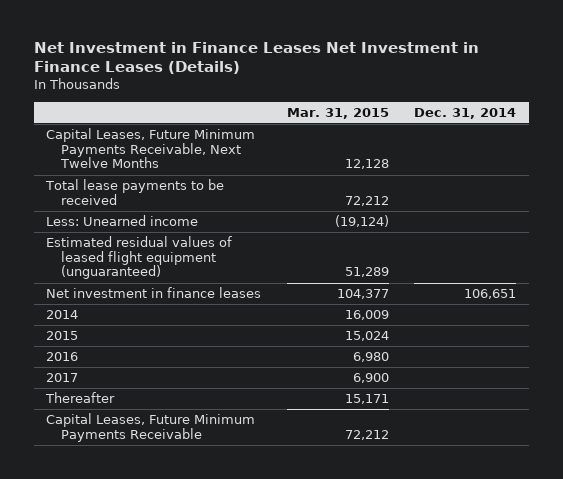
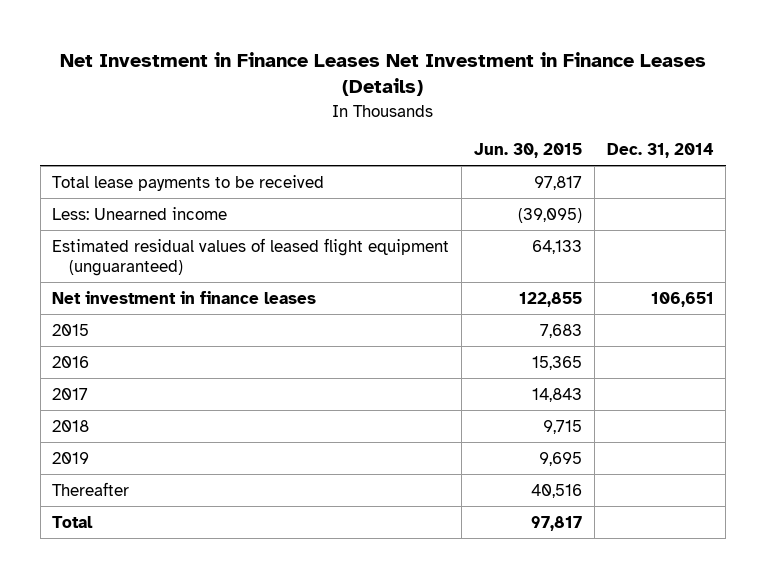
- | Mar. 31, 2015 | Dec. 31, 2014
+ | Jun. 30, 2015 | Dec. 31, 2014
- Capital Leases, Future Minimum Payments Receivable, Next Twelve Months | 12,128 |
- 2014 | 16,009 |
+ 2018 | 9,715 |
+ 2019 | 9,695 |
- Capital Leases, Future Minimum Payments Receivable | 72,212 |
+ Total | 97,817 |

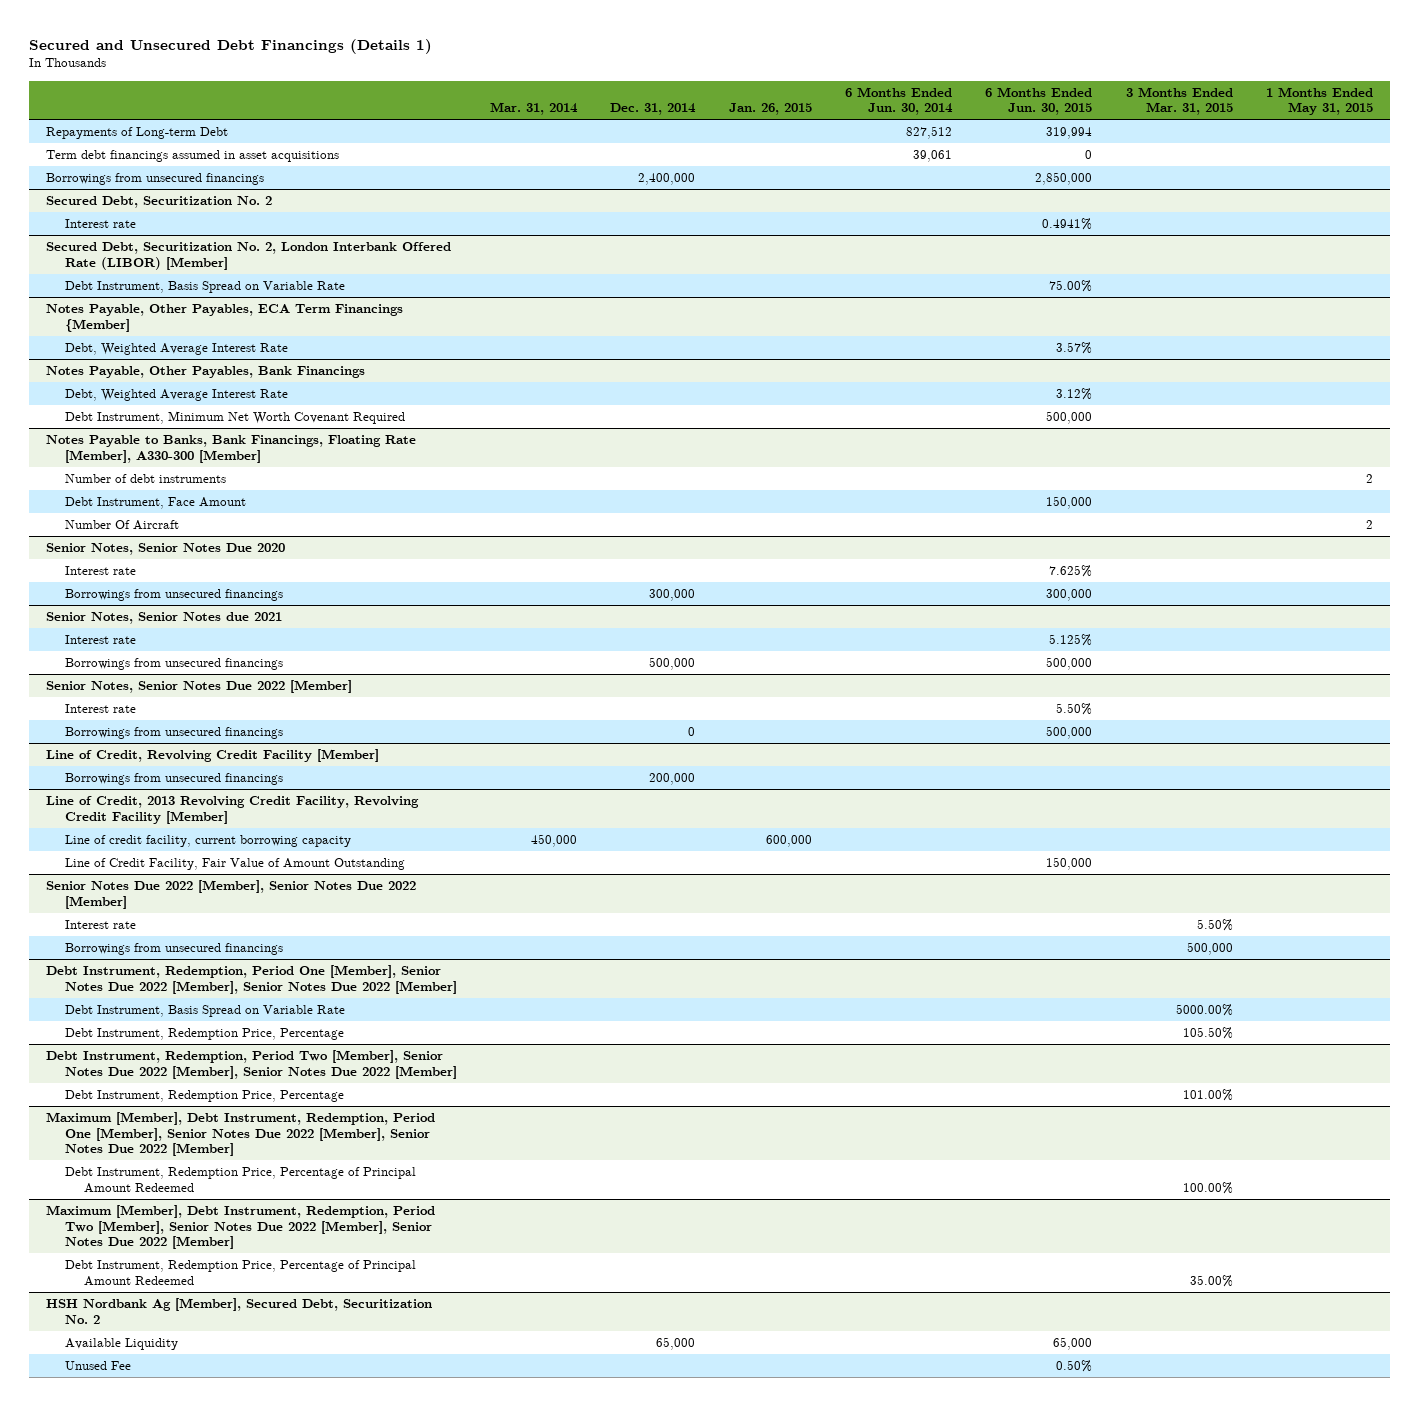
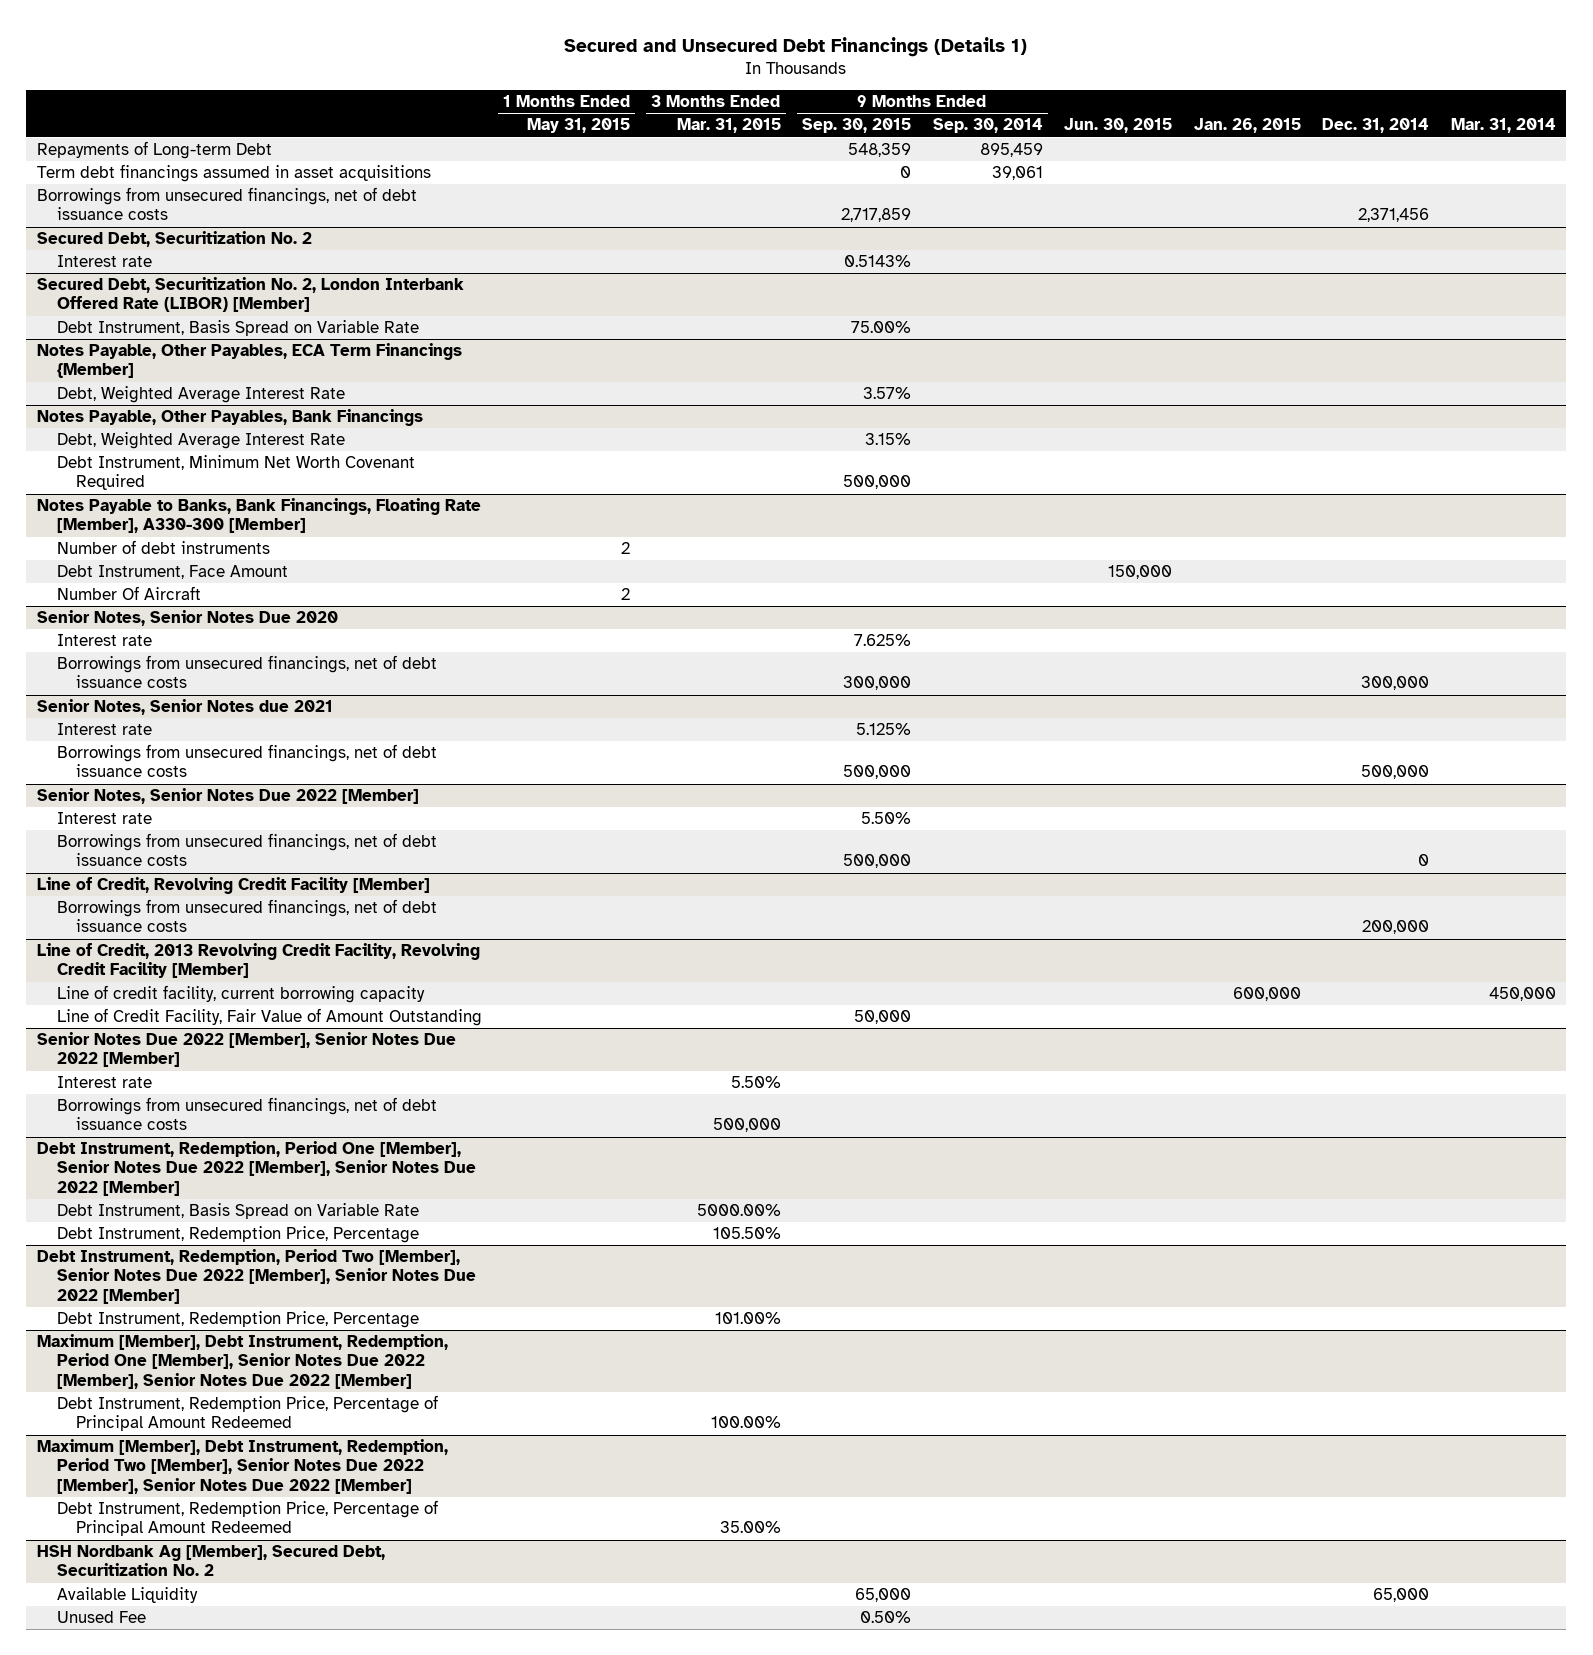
- | Mar. 31, 2014 | Dec. 31, 2014 | Jan. 26, 2015 | 6 Months Ended Jun. 30, 2014 | 6 Months Ended Jun. 30, 2015 | 3 Months Ended Mar. 31, 2015 | 1 Months Ended May 31, 2015
+ | 1 Months Ended May 31, 2015 | 3 Months Ended Mar. 31, 2015 | 9 Months Ended Sep. 30, 2015 | 9 Months Ended Sep. 30, 2014 | Jun. 30, 2015 | Jan. 26, 2015 | Dec. 31, 2014 | Mar. 31, 2014
- Borrowings from unsecured financings | | 2,400,000 | | | 2,850,000 | |
+ Borrowings from unsecured financings, net of debt issuance costs | | | 2,717,859 | | | | 2,371,456 |
@ Senior Notes, Senior Notes Due 2020
- Borrowings from unsecured financings | | 300,000 | | | 300,000 | |
+ Borrowings from unsecured financings, net of debt issuance costs | | | 300,000 | | | | 300,000 |
@ Senior Notes, Senior Notes due 2021
- Borrowings from unsecured financings | | 500,000 | | | 500,000 | |
+ Borrowings from unsecured financings, net of debt issuance costs | | | 500,000 | | | | 500,000 |
@ Senior Notes, Senior Notes Due 2022 [Member]
- Borrowings from unsecured financings | | 0 | | | 500,000 | |
+ Borrowings from unsecured financings, net of debt issuance costs | | | 500,000 | | | | 0 |
@ Line of Credit, Revolving Credit Facility [Member]
- Borrowings from unsecured financings | | 200,000 | | | | |
+ Borrowings from unsecured financings, net of debt issuance costs | | | | | | | 200,000 |
@ Senior Notes Due 2022 [Member], Senior Notes Due 2022 [Member]
- Borrowings from unsecured financings | | | | | | 500,000 |
+ Borrowings from unsecured financings, net of debt issuance costs | | 500,000 | | | | | |

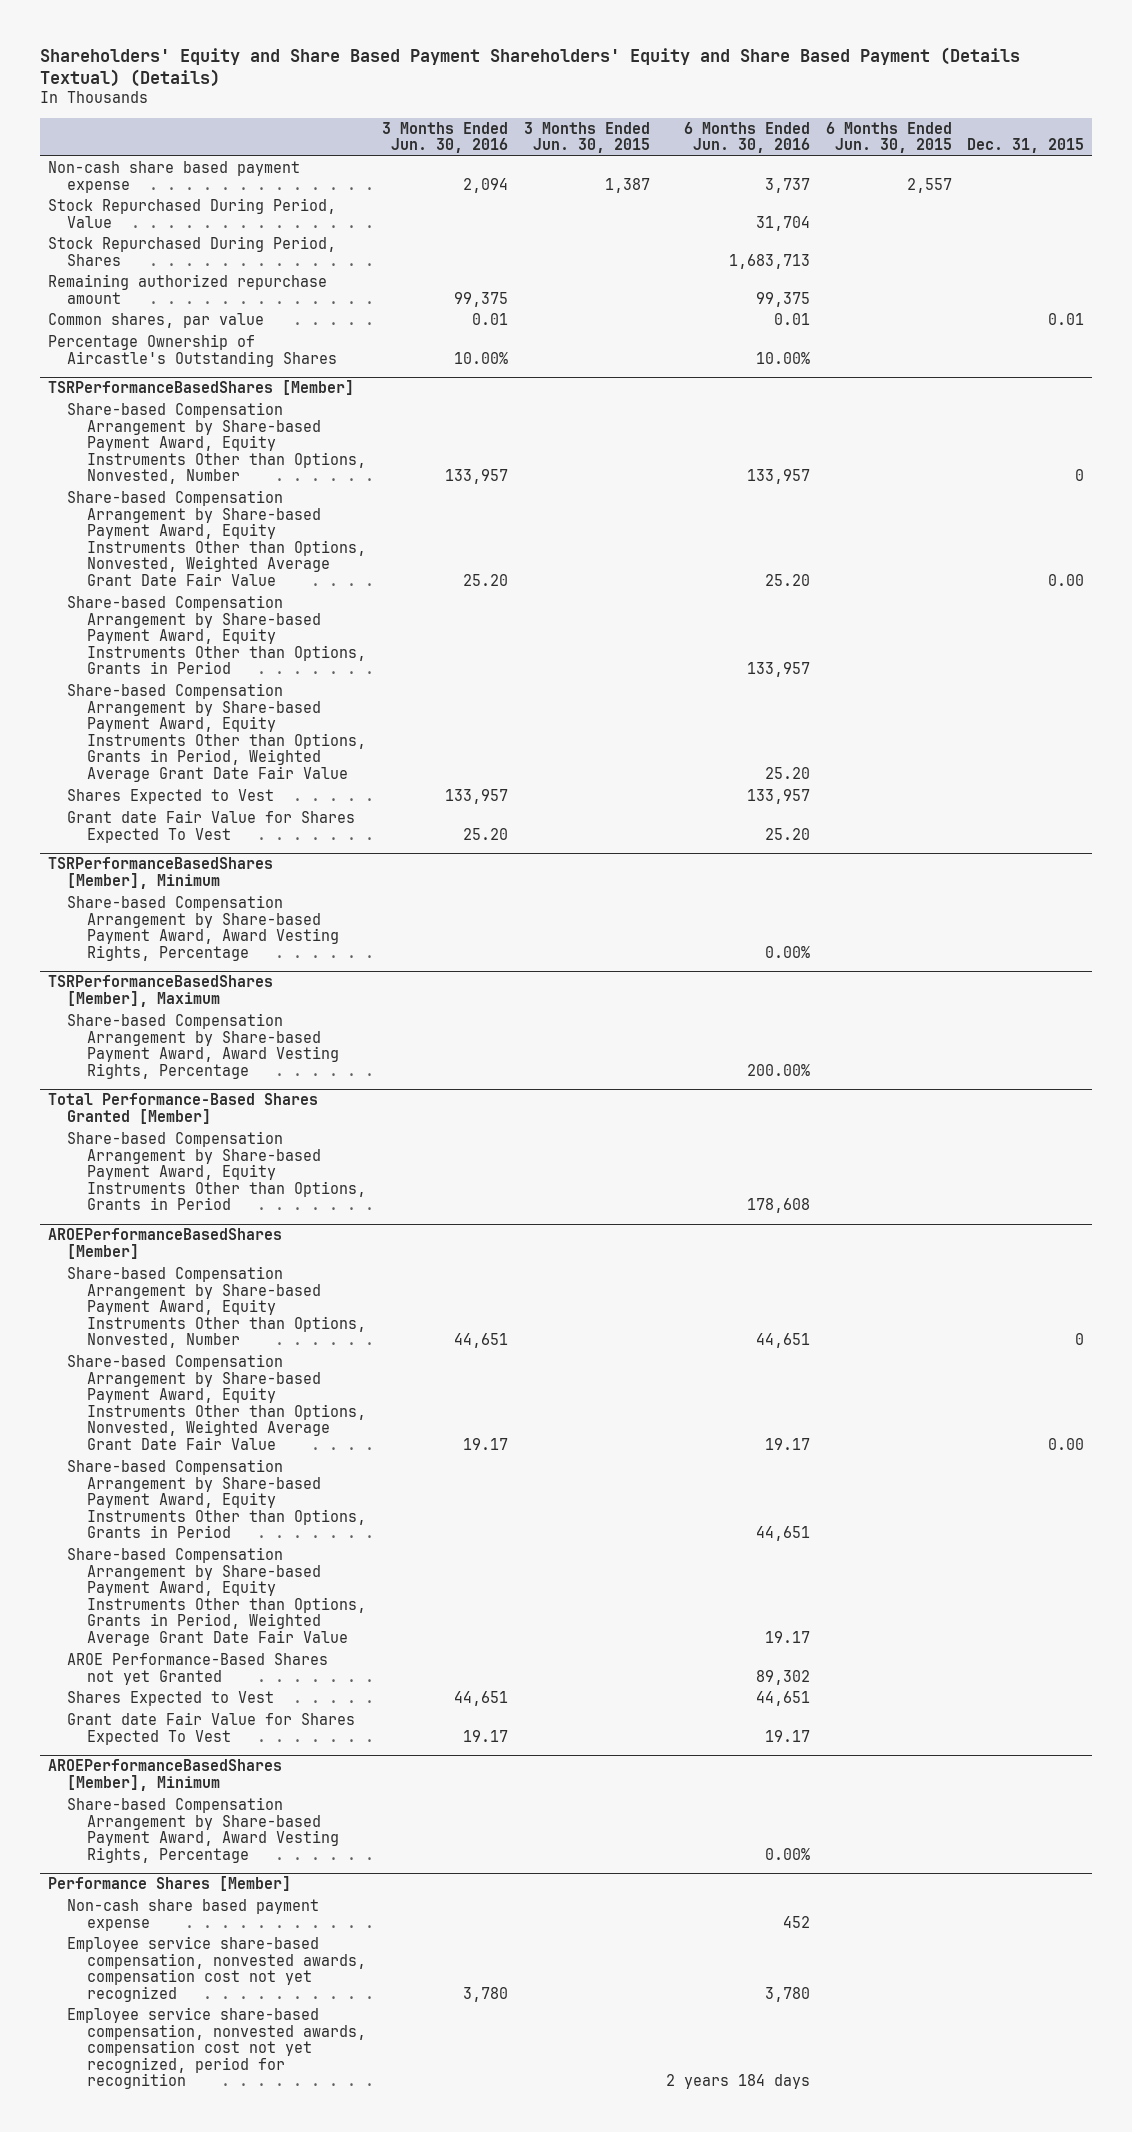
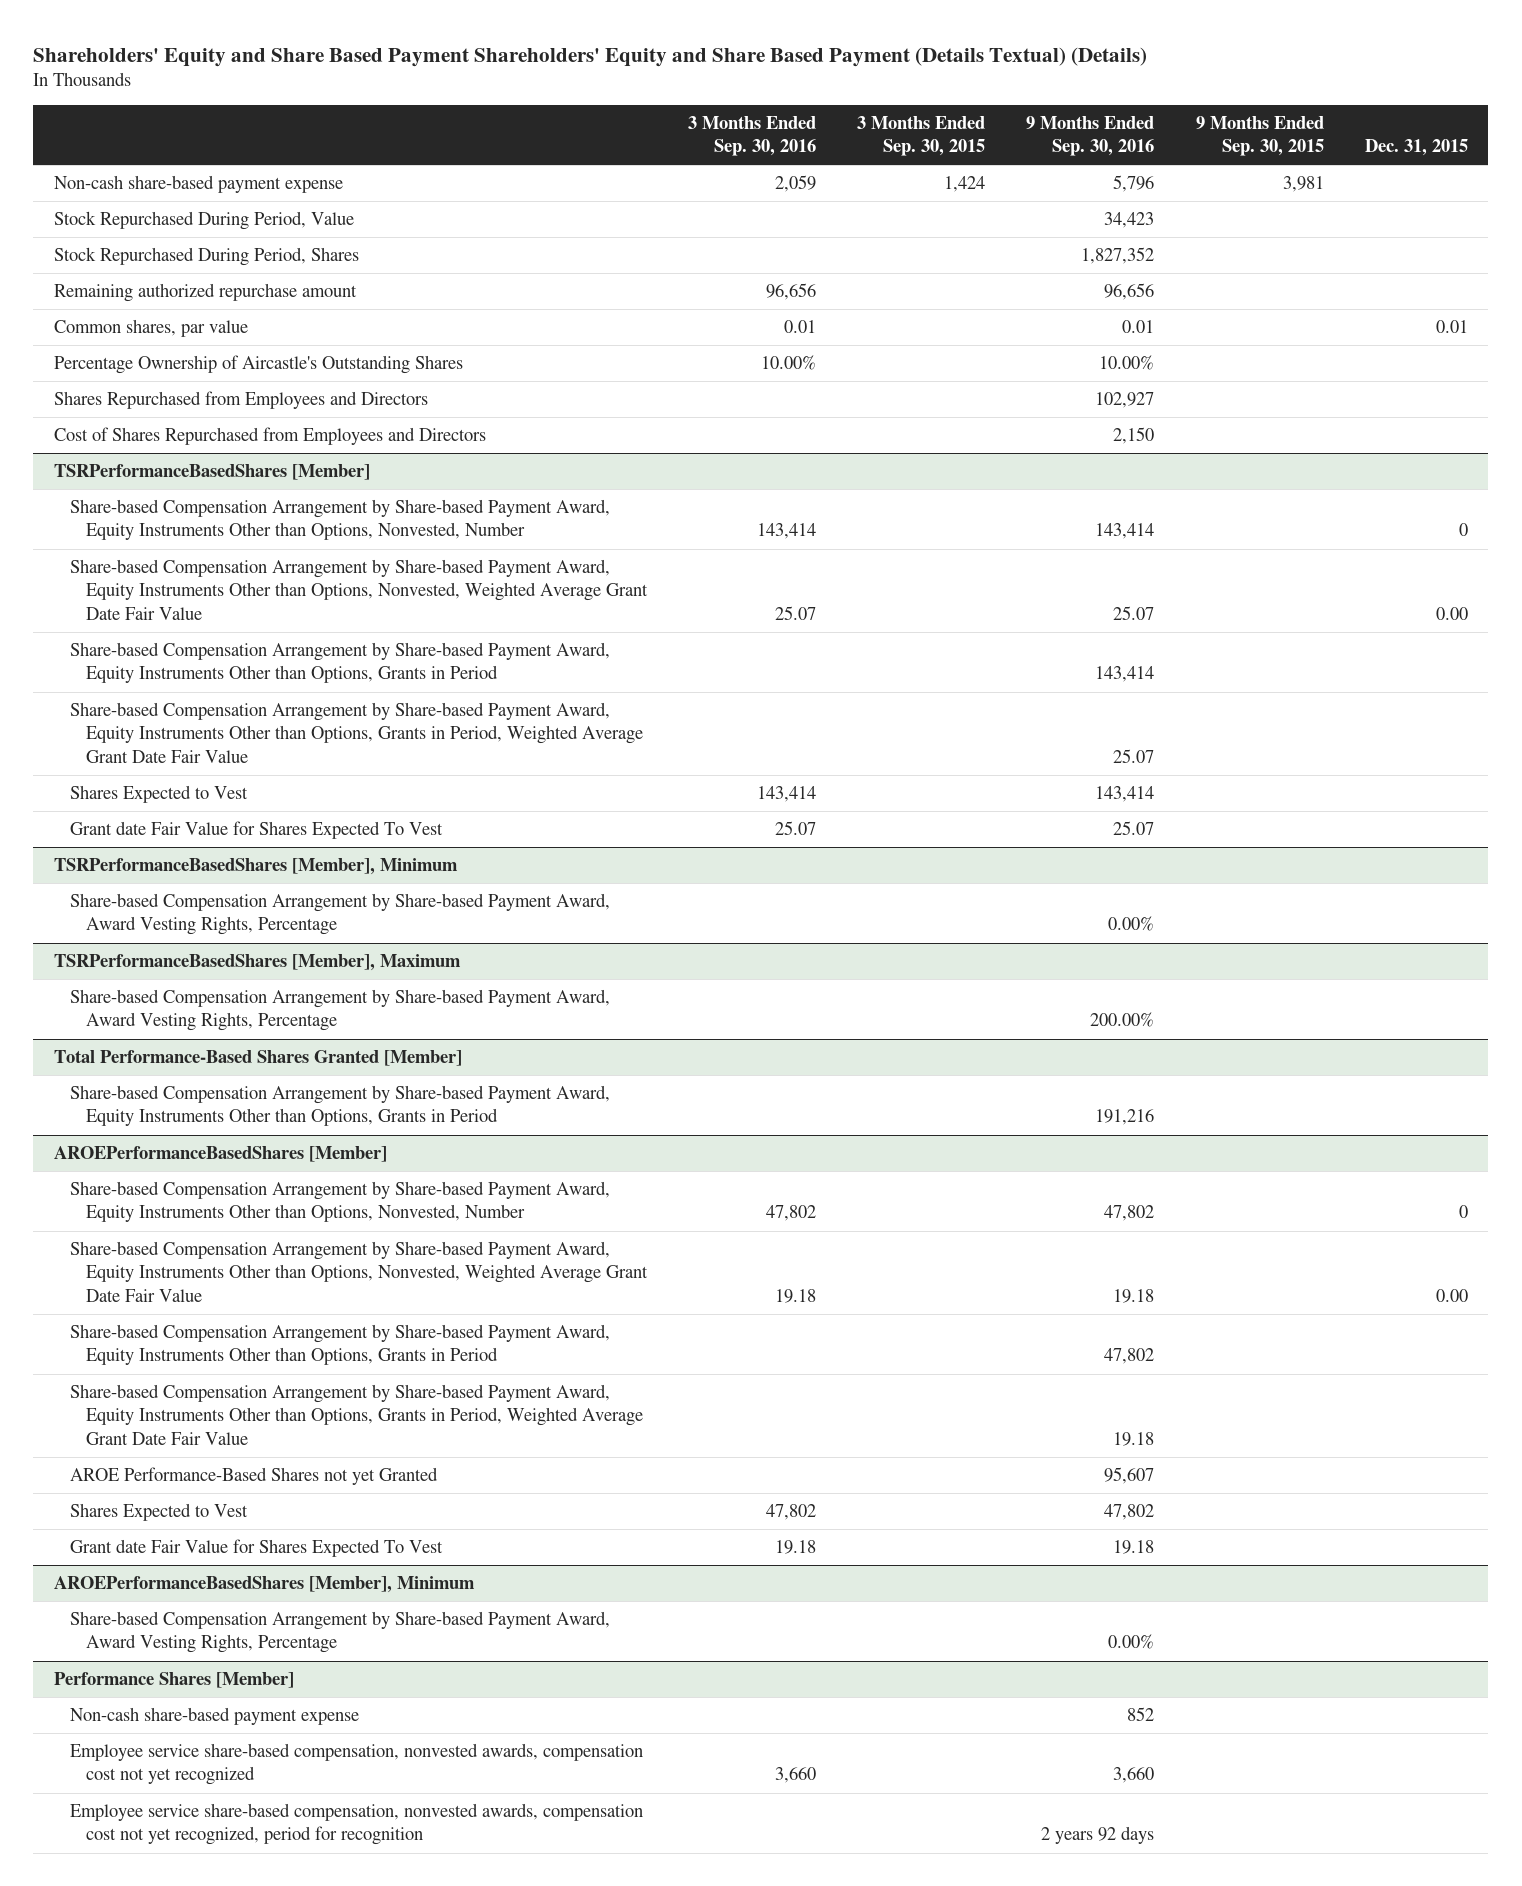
- | 3 Months Ended Jun. 30, 2016 | 3 Months Ended Jun. 30, 2015 | 6 Months Ended Jun. 30, 2016 | 6 Months Ended Jun. 30, 2015 | Dec. 31, 2015
+ | 3 Months Ended Sep. 30, 2016 | 3 Months Ended Sep. 30, 2015 | 9 Months Ended Sep. 30, 2016 | 9 Months Ended Sep. 30, 2015 | Dec. 31, 2015
- Non-cash share based payment expense | 2,094 | 1,387 | 3,737 | 2,557 |
+ Non-cash share-based payment expense | 2,059 | 1,424 | 5,796 | 3,981 |
+ Shares Repurchased from Employees and Directors | | | 102,927 | |
+ Cost of Shares Repurchased from Employees and Directors | | | 2,150 | |
@ Performance Shares [Member]
- Non-cash share based payment expense | | | 452 | |
+ Non-cash share-based payment expense | | | 852 | |

